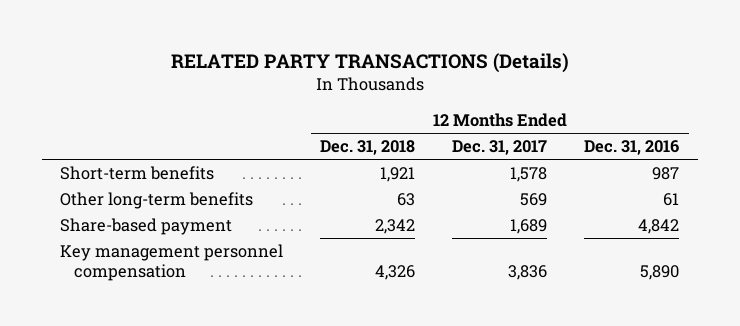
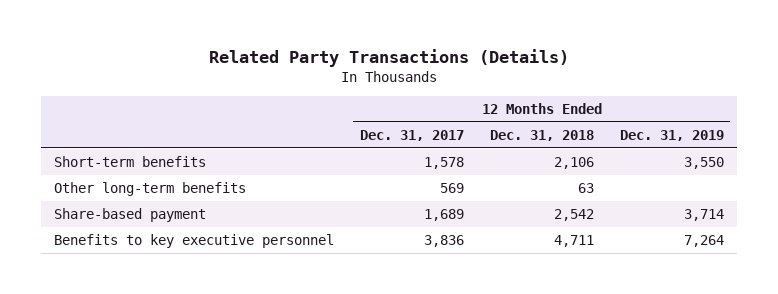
- RELATED PARTY TRANSACTIONS (Details)
+ Related Party Transactions (Details)
- | 12 Months Ended Dec. 31, 2018 | 12 Months Ended Dec. 31, 2017 | 12 Months Ended Dec. 31, 2016
+ | 12 Months Ended Dec. 31, 2017 | 12 Months Ended Dec. 31, 2018 | 12 Months Ended Dec. 31, 2019
- Short-term benefits | 1,921 | 1,578 | 987
+ Short-term benefits | 1,578 | 2,106 | 3,550
- Share-based payment | 2,342 | 1,689 | 4,842
- Key management personnel compensation | 4,326 | 3,836 | 5,890
+ Share-based payment | 1,689 | 2,542 | 3,714
+ Benefits to key executive personnel | 3,836 | 4,711 | 7,264

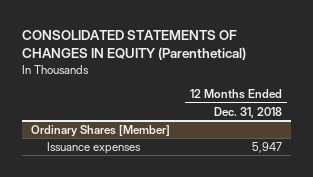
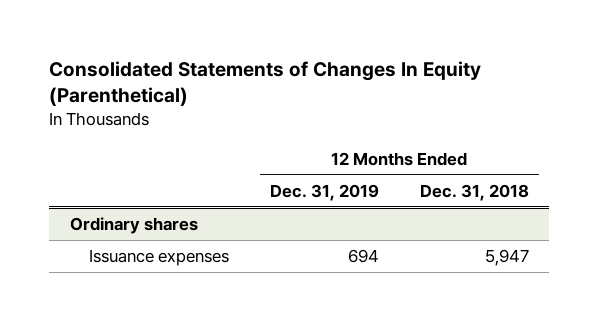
- CONSOLIDATED STATEMENTS OF CHANGES IN EQUITY (Parenthetical)
+ Consolidated Statements of Changes In Equity (Parenthetical)
- | 12 Months Ended Dec. 31, 2018
+ | 12 Months Ended Dec. 31, 2019 | 12 Months Ended Dec. 31, 2018
- Ordinary Shares [Member]
+ Ordinary shares

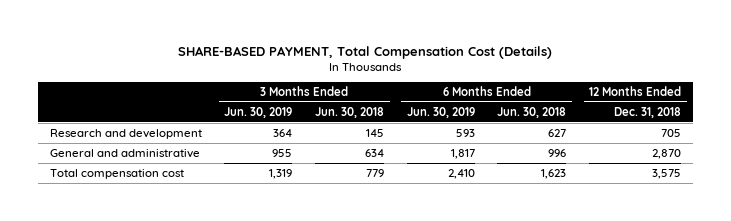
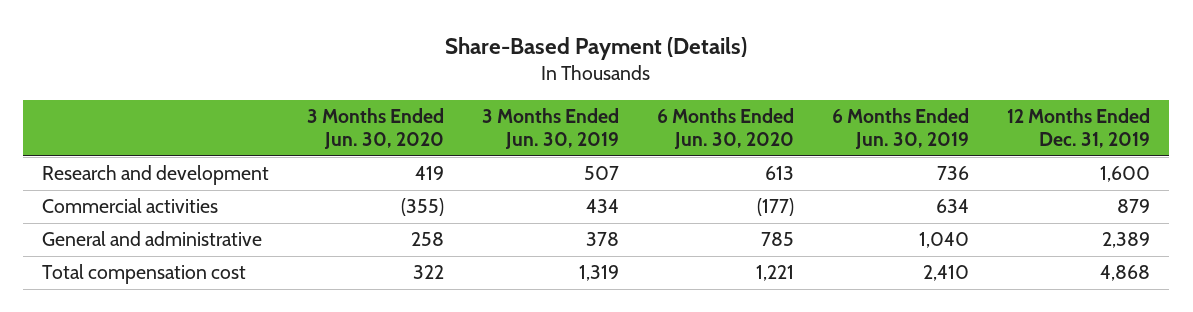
- SHARE-BASED PAYMENT, Total Compensation Cost (Details)
+ Share-Based Payment (Details)
- | 3 Months Ended Jun. 30, 2019 | 3 Months Ended Jun. 30, 2018 | 6 Months Ended Jun. 30, 2019 | 6 Months Ended Jun. 30, 2018 | 12 Months Ended Dec. 31, 2018
+ | 3 Months Ended Jun. 30, 2020 | 3 Months Ended Jun. 30, 2019 | 6 Months Ended Jun. 30, 2020 | 6 Months Ended Jun. 30, 2019 | 12 Months Ended Dec. 31, 2019
- Research and development | 364 | 145 | 593 | 627 | 705
- General and administrative | 955 | 634 | 1,817 | 996 | 2,870
+ Research and development | 419 | 507 | 613 | 736 | 1,600
+ Commercial activities | (355) | 434 | (177) | 634 | 879
+ General and administrative | 258 | 378 | 785 | 1,040 | 2,389

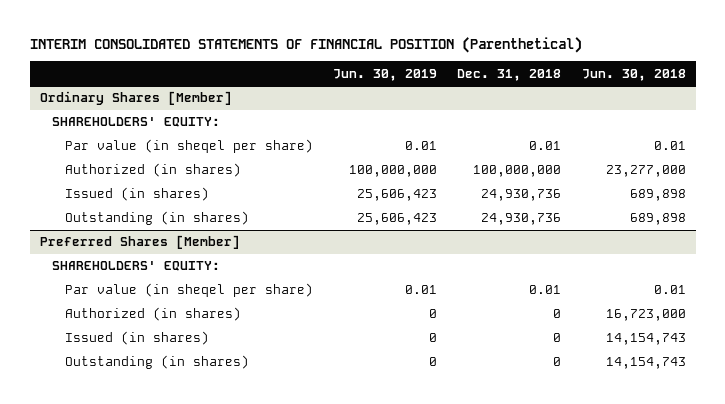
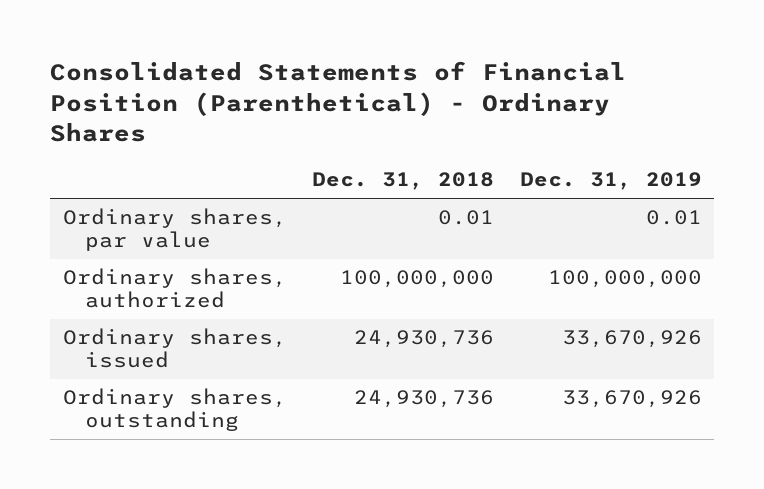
- INTERIM CONSOLIDATED STATEMENTS OF FINANCIAL POSITION (Parenthetical)
+ Consolidated Statements of Financial Position (Parenthetical) - Ordinary Shares
- | Jun. 30, 2019 | Dec. 31, 2018 | Jun. 30, 2018
+ | Dec. 31, 2018 | Dec. 31, 2019
- Ordinary Shares [Member]
- SHAREHOLDERS' EQUITY:
- Par value (in sheqel per share) | 0.01 | 0.01 | 0.01
- Authorized (in shares) | 100,000,000 | 100,000,000 | 23,277,000
- Issued (in shares) | 25,606,423 | 24,930,736 | 689,898
- Outstanding (in shares) | 25,606,423 | 24,930,736 | 689,898
- Preferred Shares [Member]
- SHAREHOLDERS' EQUITY:
- Par value (in sheqel per share) | 0.01 | 0.01 | 0.01
- Authorized (in shares) | 0 | 0 | 16,723,000
- Issued (in shares) | 0 | 0 | 14,154,743
- Outstanding (in shares) | 0 | 0 | 14,154,743
+ Ordinary shares, par value | 0.01 | 0.01
+ Ordinary shares, authorized | 100,000,000 | 100,000,000
+ Ordinary shares, issued | 24,930,736 | 33,670,926
+ Ordinary shares, outstanding | 24,930,736 | 33,670,926

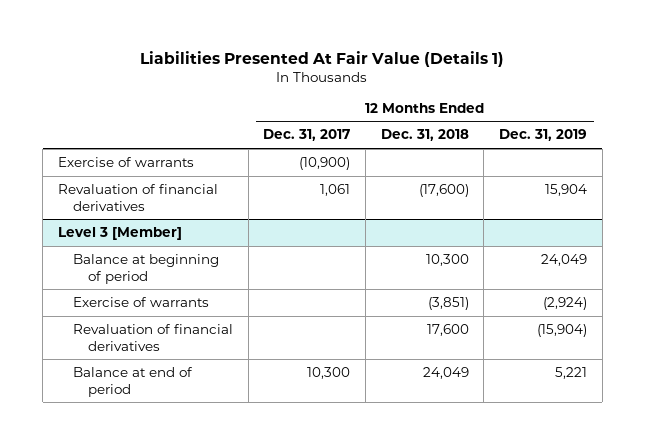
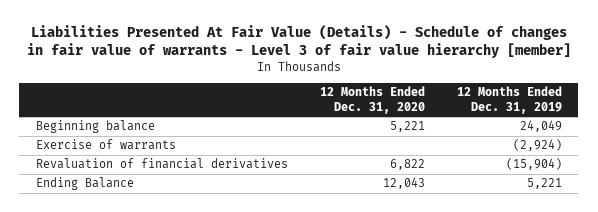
- Liabilities Presented At Fair Value (Details 1)
+ Liabilities Presented At Fair Value (Details) - Schedule of changes in fair value of warrants - Level 3 of fair value hierarchy [member]
- | 12 Months Ended Dec. 31, 2017 | 12 Months Ended Dec. 31, 2018 | 12 Months Ended Dec. 31, 2019
+ | 12 Months Ended Dec. 31, 2020 | 12 Months Ended Dec. 31, 2019
- Exercise of warrants | (10,900) | |
- Revaluation of financial derivatives | 1,061 | (17,600) | 15,904
- Level 3 [Member]
- Balance at beginning of period | | 10,300 | 24,049
+ Beginning balance | 5,221 | 24,049
- Balance at end of period | 10,300 | 24,049 | 5,221
+ Ending Balance | 12,043 | 5,221

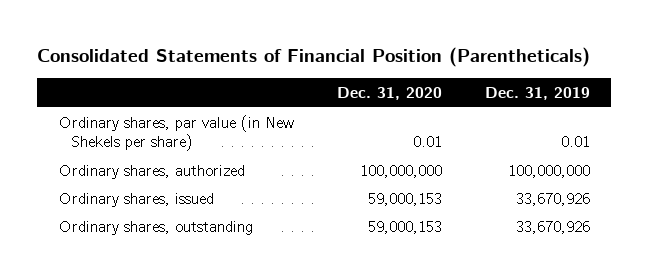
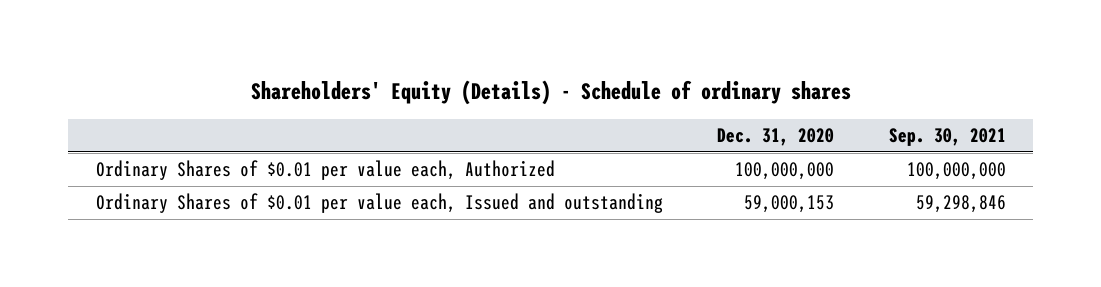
- Consolidated Statements of Financial Position (Parentheticals)
+ Shareholders' Equity (Details) - Schedule of ordinary shares
- | Dec. 31, 2020 | Dec. 31, 2019
+ | Dec. 31, 2020 | Sep. 30, 2021
- Ordinary shares, par value (in New Shekels per share) | 0.01 | 0.01
- Ordinary shares, authorized | 100,000,000 | 100,000,000
- Ordinary shares, issued | 59,000,153 | 33,670,926
- Ordinary shares, outstanding | 59,000,153 | 33,670,926
+ Ordinary Shares of $0.01 per value each, Authorized | 100,000,000 | 100,000,000
+ Ordinary Shares of $0.01 per value each, Issued and outstanding | 59,000,153 | 59,298,846

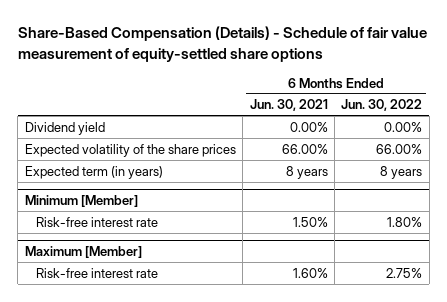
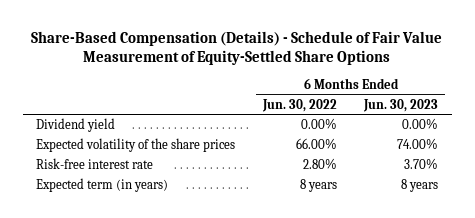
- Share-Based Compensation (Details) - Schedule of fair value measurement of equity-settled share options
+ Share-Based Compensation (Details) - Schedule of Fair Value Measurement of Equity-Settled Share Options
- | 6 Months Ended Jun. 30, 2021 | 6 Months Ended Jun. 30, 2022
+ | 6 Months Ended Jun. 30, 2022 | 6 Months Ended Jun. 30, 2023
+ Risk-free interest rate | 2.80% | 3.70%
- Minimum [Member]
- Risk-free interest rate | 1.50% | 1.80%
- Maximum [Member]
- Risk-free interest rate | 1.60% | 2.75%

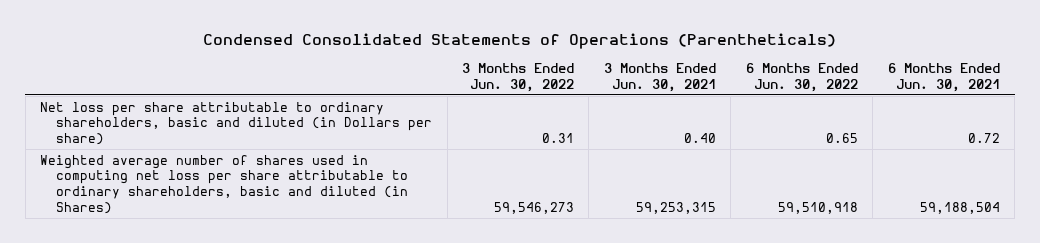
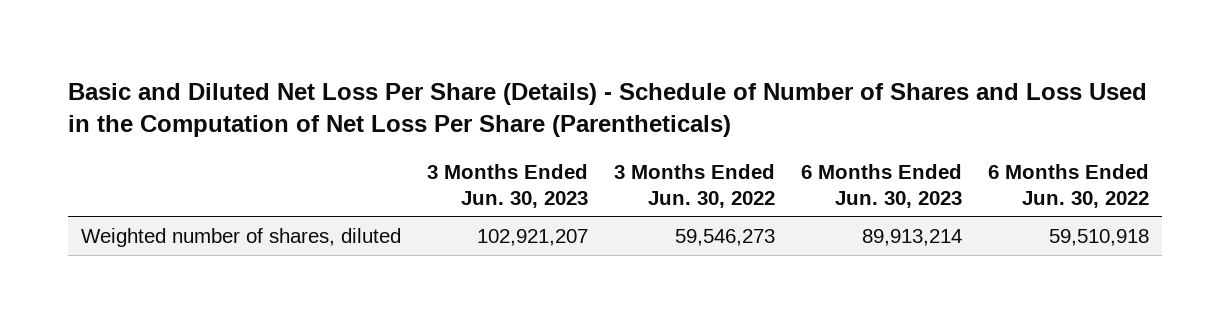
- Condensed Consolidated Statements of Operations (Parentheticals)
+ Basic and Diluted Net Loss Per Share (Details) - Schedule of Number of Shares and Loss Used in the Computation of Net Loss Per Share (Parentheticals)
- | 3 Months Ended Jun. 30, 2022 | 3 Months Ended Jun. 30, 2021 | 6 Months Ended Jun. 30, 2022 | 6 Months Ended Jun. 30, 2021
+ | 3 Months Ended Jun. 30, 2023 | 3 Months Ended Jun. 30, 2022 | 6 Months Ended Jun. 30, 2023 | 6 Months Ended Jun. 30, 2022
- Net loss per share attributable to ordinary shareholders, basic and diluted (in Dollars per share) | 0.31 | 0.40 | 0.65 | 0.72
- Weighted average number of shares used in computing net loss per share attributable to ordinary shareholders, basic and diluted (in Shares) | 59,546,273 | 59,253,315 | 59,510,918 | 59,188,504
+ Weighted number of shares, diluted | 102,921,207 | 59,546,273 | 89,913,214 | 59,510,918

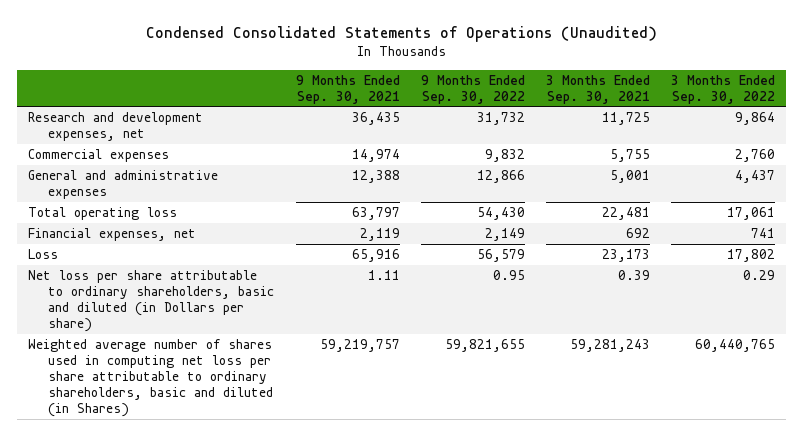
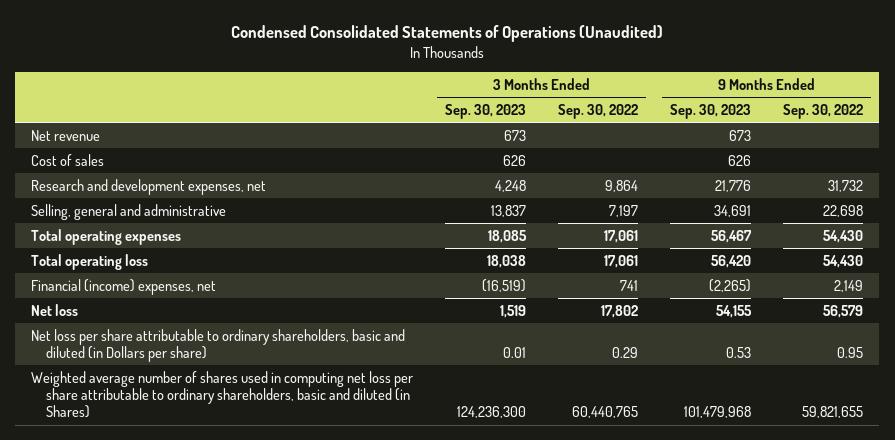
- | 9 Months Ended Sep. 30, 2021 | 9 Months Ended Sep. 30, 2022 | 3 Months Ended Sep. 30, 2021 | 3 Months Ended Sep. 30, 2022
+ | 3 Months Ended Sep. 30, 2023 | 3 Months Ended Sep. 30, 2022 | 9 Months Ended Sep. 30, 2023 | 9 Months Ended Sep. 30, 2022
+ Net revenue | 673 | | 673 |
+ Cost of sales | 626 | | 626 |
- Commercial expenses | 14,974 | 9,832 | 5,755 | 2,760
- General and administrative expenses | 12,388 | 12,866 | 5,001 | 4,437
+ Selling, general and administrative | 13,837 | 7,197 | 34,691 | 22,698
+ Total operating expenses | 18,085 | 17,061 | 56,467 | 54,430
- Financial expenses, net | 2,119 | 2,149 | 692 | 741
- Loss | 65,916 | 56,579 | 23,173 | 17,802
+ Financial (income) expenses, net | (16,519) | 741 | (2,265) | 2,149
+ Net loss | 1,519 | 17,802 | 54,155 | 56,579

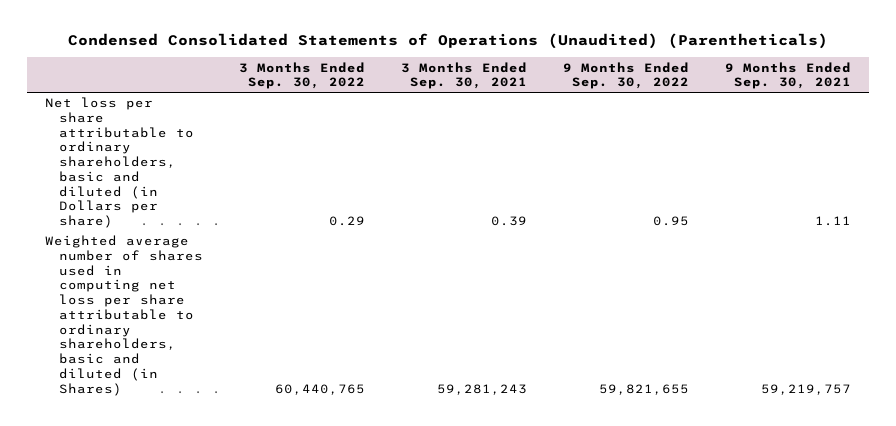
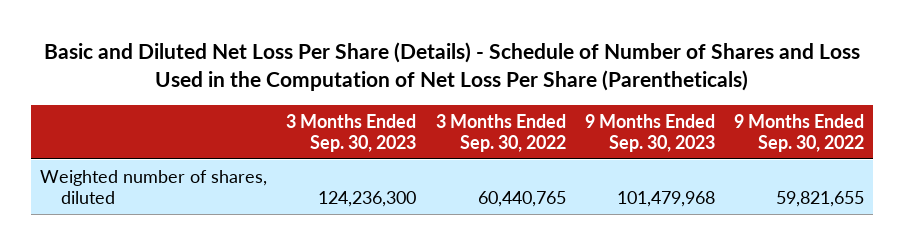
- Condensed Consolidated Statements of Operations (Unaudited) (Parentheticals)
+ Basic and Diluted Net Loss Per Share (Details) - Schedule of Number of Shares and Loss Used in the Computation of Net Loss Per Share (Parentheticals)
- | 3 Months Ended Sep. 30, 2022 | 3 Months Ended Sep. 30, 2021 | 9 Months Ended Sep. 30, 2022 | 9 Months Ended Sep. 30, 2021
+ | 3 Months Ended Sep. 30, 2023 | 3 Months Ended Sep. 30, 2022 | 9 Months Ended Sep. 30, 2023 | 9 Months Ended Sep. 30, 2022
- Net loss per share attributable to ordinary shareholders, basic and diluted (in Dollars per share) | 0.29 | 0.39 | 0.95 | 1.11
- Weighted average number of shares used in computing net loss per share attributable to ordinary shareholders, basic and diluted (in Shares) | 60,440,765 | 59,281,243 | 59,821,655 | 59,219,757
+ Weighted number of shares, diluted | 124,236,300 | 60,440,765 | 101,479,968 | 59,821,655

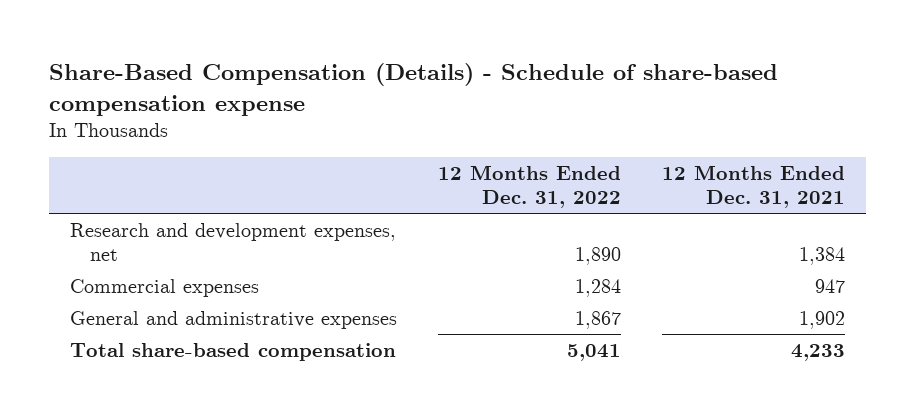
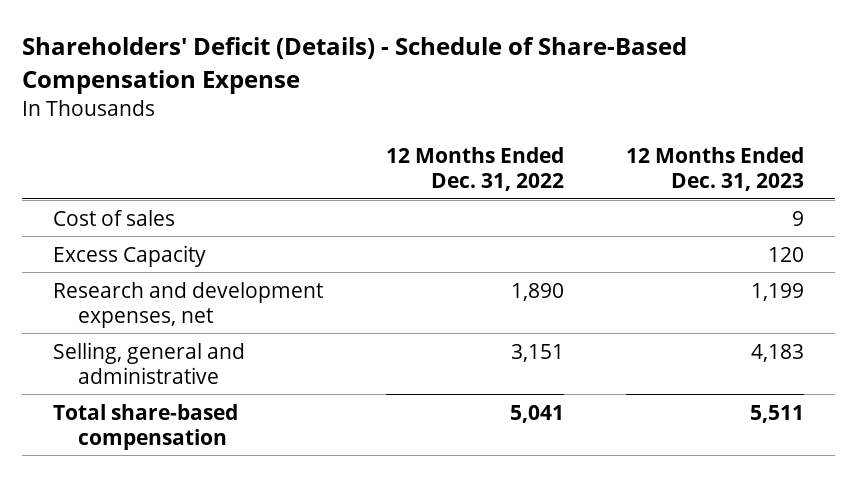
- Share-Based Compensation (Details) - Schedule of share-based compensation expense
+ Shareholders' Deficit (Details) - Schedule of Share-Based Compensation Expense
- | 12 Months Ended Dec. 31, 2022 | 12 Months Ended Dec. 31, 2021
+ | 12 Months Ended Dec. 31, 2022 | 12 Months Ended Dec. 31, 2023
+ Cost of sales | | 9
+ Excess Capacity | | 120
- Commercial expenses | 1,284 | 947
- General and administrative expenses | 1,867 | 1,902
+ Selling, general and administrative | 3,151 | 4,183

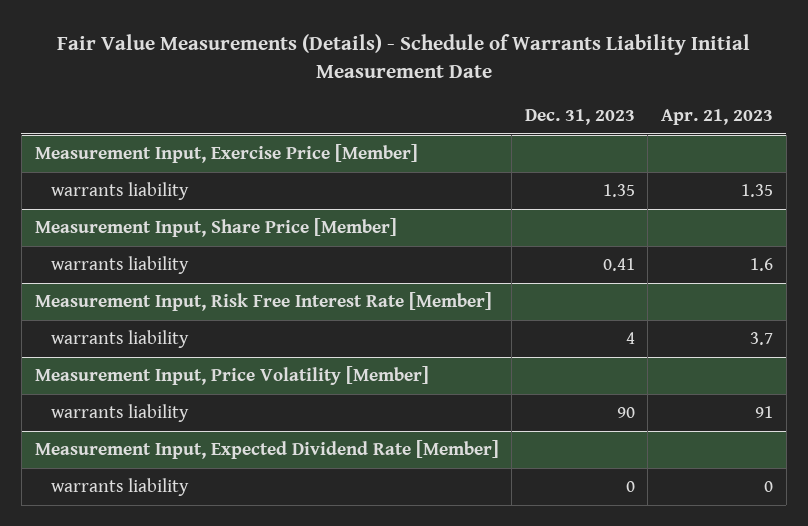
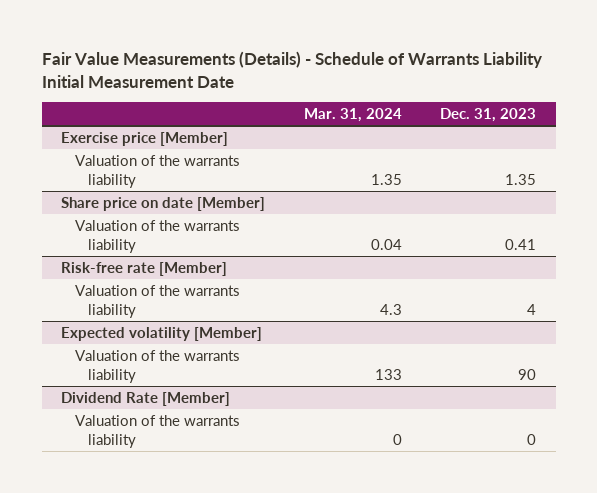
- | Dec. 31, 2023 | Apr. 21, 2023
+ | Mar. 31, 2024 | Dec. 31, 2023
- Measurement Input, Exercise Price [Member]
- warrants liability | 1.35 | 1.35
- Measurement Input, Share Price [Member]
- warrants liability | 0.41 | 1.6
- Measurement Input, Risk Free Interest Rate [Member]
- warrants liability | 4 | 3.7
- Measurement Input, Price Volatility [Member]
- warrants liability | 90 | 91
- Measurement Input, Expected Dividend Rate [Member]
- warrants liability | 0 | 0
+ Exercise price [Member]
+ Valuation of the warrants liability | 1.35 | 1.35
+ Share price on date [Member]
+ Valuation of the warrants liability | 0.04 | 0.41
+ Risk-free rate [Member]
+ Valuation of the warrants liability | 4.3 | 4
+ Expected volatility [Member]
+ Valuation of the warrants liability | 133 | 90
+ Dividend Rate [Member]
+ Valuation of the warrants liability | 0 | 0

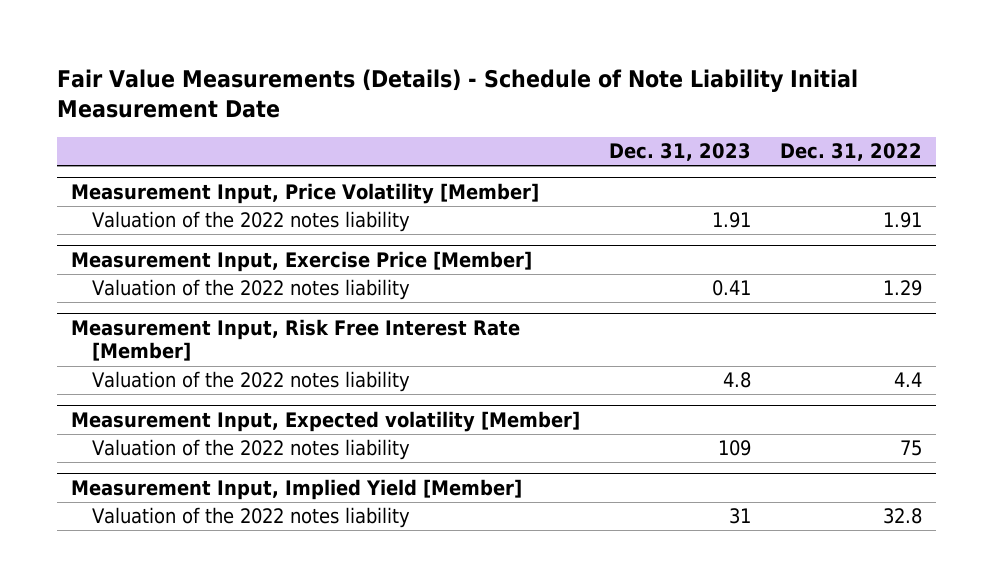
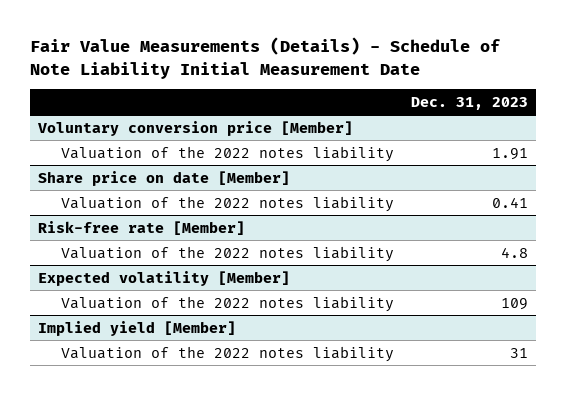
- | Dec. 31, 2023 | Dec. 31, 2022
+ | Dec. 31, 2023
- Measurement Input, Price Volatility [Member]
+ Voluntary conversion price [Member]
- Measurement Input, Exercise Price [Member]
+ Share price on date [Member]
- Measurement Input, Risk Free Interest Rate [Member]
+ Risk-free rate [Member]
- Measurement Input, Expected volatility [Member]
+ Expected volatility [Member]
- Measurement Input, Implied Yield [Member]
+ Implied yield [Member]

